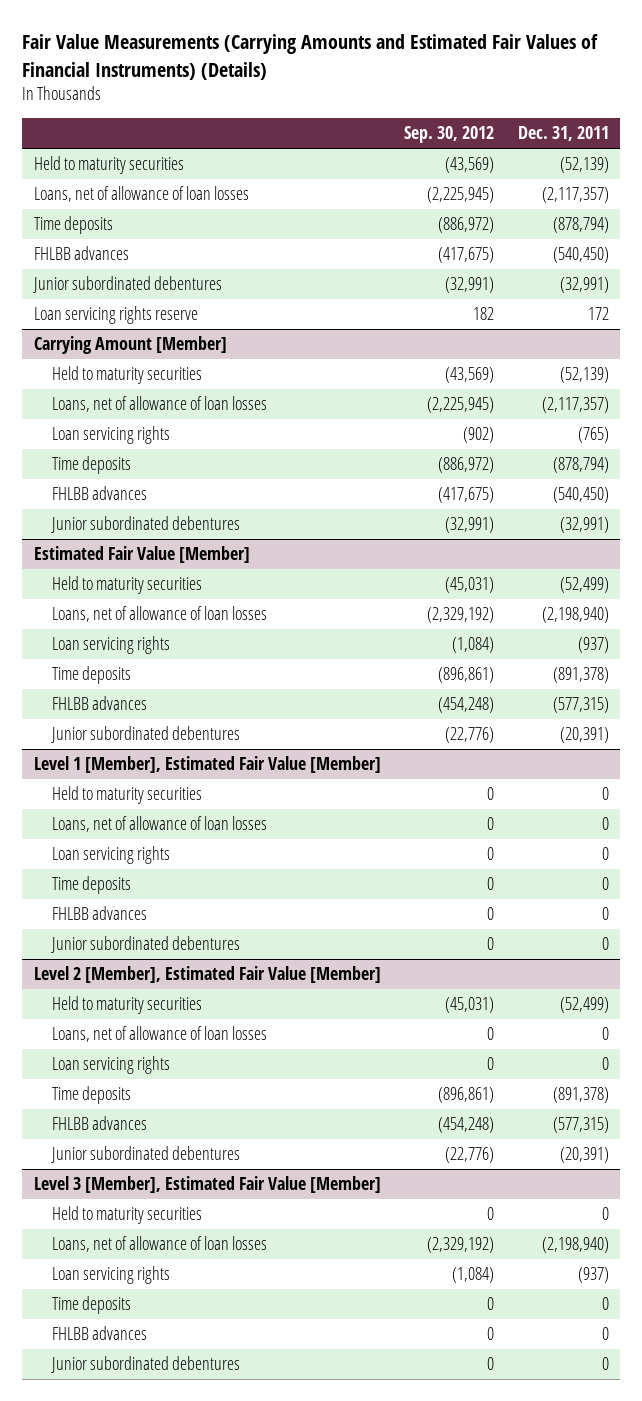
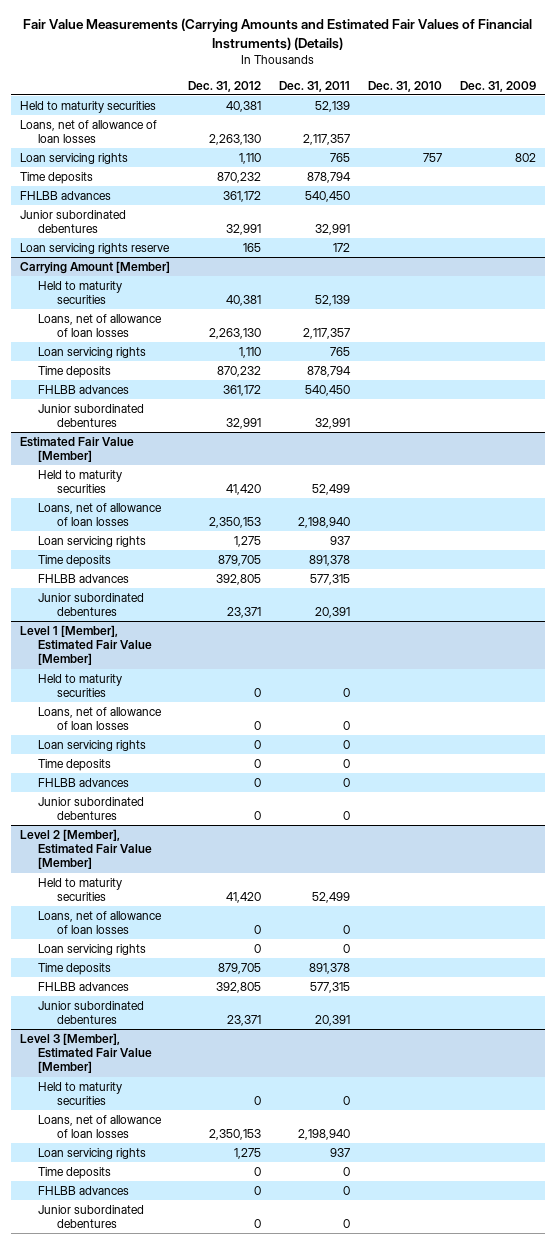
- | Sep. 30, 2012 | Dec. 31, 2011
+ | Dec. 31, 2012 | Dec. 31, 2011 | Dec. 31, 2010 | Dec. 31, 2009
- Held to maturity securities | (43,569) | (52,139)
- Loans, net of allowance of loan losses | (2,225,945) | (2,117,357)
- Time deposits | (886,972) | (878,794)
- FHLBB advances | (417,675) | (540,450)
- Junior subordinated debentures | (32,991) | (32,991)
+ Held to maturity securities | 40,381 | 52,139 | |
+ Loans, net of allowance of loan losses | 2,263,130 | 2,117,357 | |
+ Loan servicing rights | 1,110 | 765 | 757 | 802
+ Time deposits | 870,232 | 878,794 | |
+ FHLBB advances | 361,172 | 540,450 | |
+ Junior subordinated debentures | 32,991 | 32,991 | |
@ Carrying Amount [Member]
- Held to maturity securities | (43,569) | (52,139)
- Loans, net of allowance of loan losses | (2,225,945) | (2,117,357)
- Loan servicing rights | (902) | (765)
- Time deposits | (886,972) | (878,794)
- FHLBB advances | (417,675) | (540,450)
- Junior subordinated debentures | (32,991) | (32,991)
+ Held to maturity securities | 40,381 | 52,139 | |
+ Loans, net of allowance of loan losses | 2,263,130 | 2,117,357 | |
+ Loan servicing rights | 1,110 | 765 | |
+ Time deposits | 870,232 | 878,794 | |
+ FHLBB advances | 361,172 | 540,450 | |
+ Junior subordinated debentures | 32,991 | 32,991 | |
@ Estimated Fair Value [Member]
- Held to maturity securities | (45,031) | (52,499)
- Loans, net of allowance of loan losses | (2,329,192) | (2,198,940)
- Loan servicing rights | (1,084) | (937)
- Time deposits | (896,861) | (891,378)
- FHLBB advances | (454,248) | (577,315)
- Junior subordinated debentures | (22,776) | (20,391)
+ Held to maturity securities | 41,420 | 52,499 | |
+ Loans, net of allowance of loan losses | 2,350,153 | 2,198,940 | |
+ Loan servicing rights | 1,275 | 937 | |
+ Time deposits | 879,705 | 891,378 | |
+ FHLBB advances | 392,805 | 577,315 | |
+ Junior subordinated debentures | 23,371 | 20,391 | |
@ Level 2 [Member], Estimated Fair Value [Member]
- Held to maturity securities | (45,031) | (52,499)
+ Held to maturity securities | 41,420 | 52,499 | |
- Time deposits | (896,861) | (891,378)
- FHLBB advances | (454,248) | (577,315)
- Junior subordinated debentures | (22,776) | (20,391)
+ Time deposits | 879,705 | 891,378 | |
+ FHLBB advances | 392,805 | 577,315 | |
+ Junior subordinated debentures | 23,371 | 20,391 | |
@ Level 3 [Member], Estimated Fair Value [Member]
- Loans, net of allowance of loan losses | (2,329,192) | (2,198,940)
- Loan servicing rights | (1,084) | (937)
+ Loans, net of allowance of loan losses | 2,350,153 | 2,198,940 | |
+ Loan servicing rights | 1,275 | 937 | |

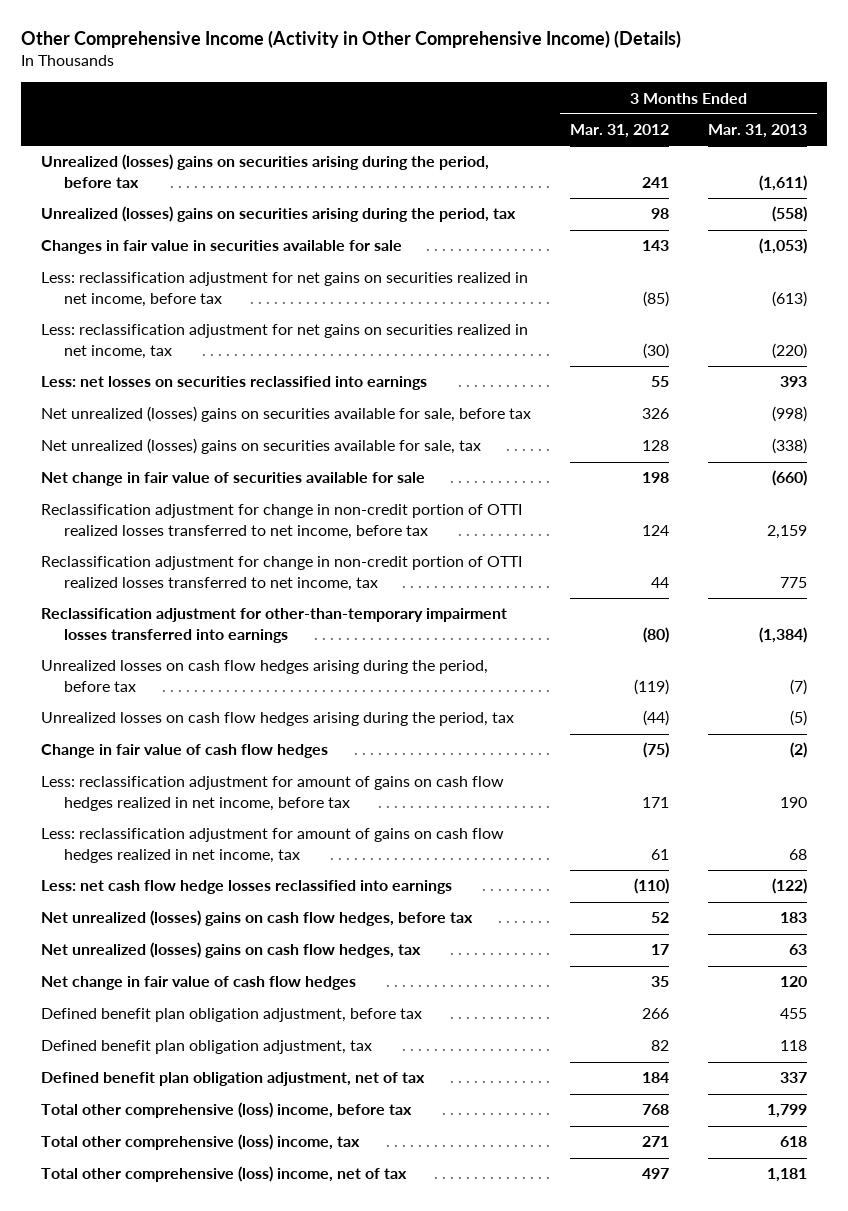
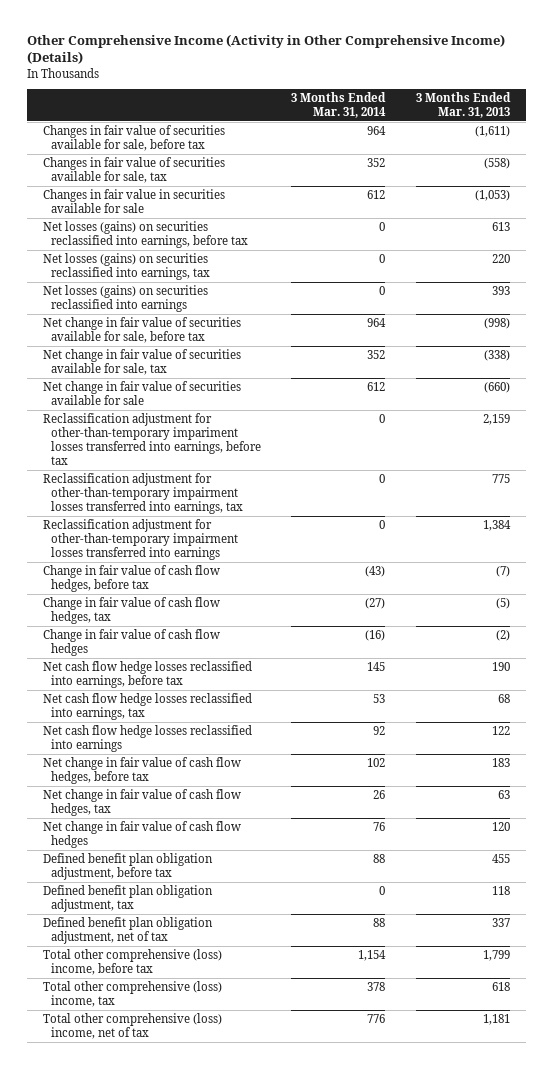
- | 3 Months Ended Mar. 31, 2012 | 3 Months Ended Mar. 31, 2013
+ | 3 Months Ended Mar. 31, 2014 | 3 Months Ended Mar. 31, 2013
- Unrealized (losses) gains on securities arising during the period, before tax | 241 | (1,611)
- Unrealized (losses) gains on securities arising during the period, tax | 98 | (558)
+ Changes in fair value of securities available for sale, before tax | 964 | (1,611)
+ Changes in fair value of securities available for sale, tax | 352 | (558)
- Less: reclassification adjustment for net gains on securities realized in net income, before tax | (85) | (613)
- Less: reclassification adjustment for net gains on securities realized in net income, tax | (30) | (220)
- Less: net losses on securities reclassified into earnings | 55 | 393
- Net unrealized (losses) gains on securities available for sale, before tax | 326 | (998)
- Net unrealized (losses) gains on securities available for sale, tax | 128 | (338)
+ Net losses (gains) on securities reclassified into earnings, before tax | 0 | 613
+ Net losses (gains) on securities reclassified into earnings, tax | 0 | 220
+ Net losses (gains) on securities reclassified into earnings | 0 | 393
+ Net change in fair value of securities available for sale, before tax | 964 | (998)
+ Net change in fair value of securities available for sale, tax | 352 | (338)
- Reclassification adjustment for change in non-credit portion of OTTI realized losses transferred to net income, before tax | 124 | 2,159
- Reclassification adjustment for change in non-credit portion of OTTI realized losses transferred to net income, tax | 44 | 775
- Reclassification adjustment for other-than-temporary impairment losses transferred into earnings | (80) | (1,384)
- Unrealized losses on cash flow hedges arising during the period, before tax | (119) | (7)
- Unrealized losses on cash flow hedges arising during the period, tax | (44) | (5)
+ Reclassification adjustment for other-than-temporary impariment losses transferred into earnings, before tax | 0 | 2,159
+ Reclassification adjustment for other-than-temporary impairment losses transferred into earnings, tax | 0 | 775
+ Reclassification adjustment for other-than-temporary impairment losses transferred into earnings | 0 | 1,384
+ Change in fair value of cash flow hedges, before tax | (43) | (7)
+ Change in fair value of cash flow hedges, tax | (27) | (5)
- Less: reclassification adjustment for amount of gains on cash flow hedges realized in net income, before tax | 171 | 190
- Less: reclassification adjustment for amount of gains on cash flow hedges realized in net income, tax | 61 | 68
- Less: net cash flow hedge losses reclassified into earnings | (110) | (122)
- Net unrealized (losses) gains on cash flow hedges, before tax | 52 | 183
- Net unrealized (losses) gains on cash flow hedges, tax | 17 | 63
+ Net cash flow hedge losses reclassified into earnings, before tax | 145 | 190
+ Net cash flow hedge losses reclassified into earnings, tax | 53 | 68
+ Net cash flow hedge losses reclassified into earnings | 92 | 122
+ Net change in fair value of cash flow hedges, before tax | 102 | 183
+ Net change in fair value of cash flow hedges, tax | 26 | 63

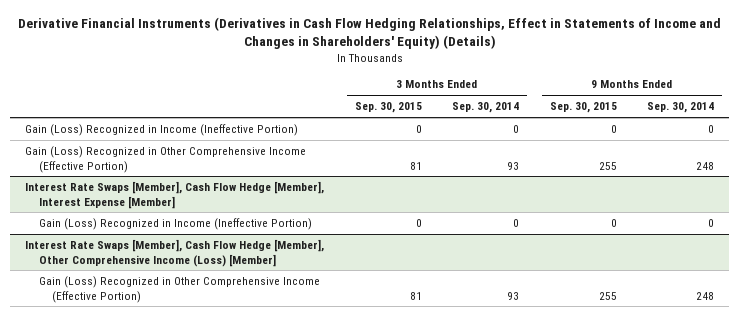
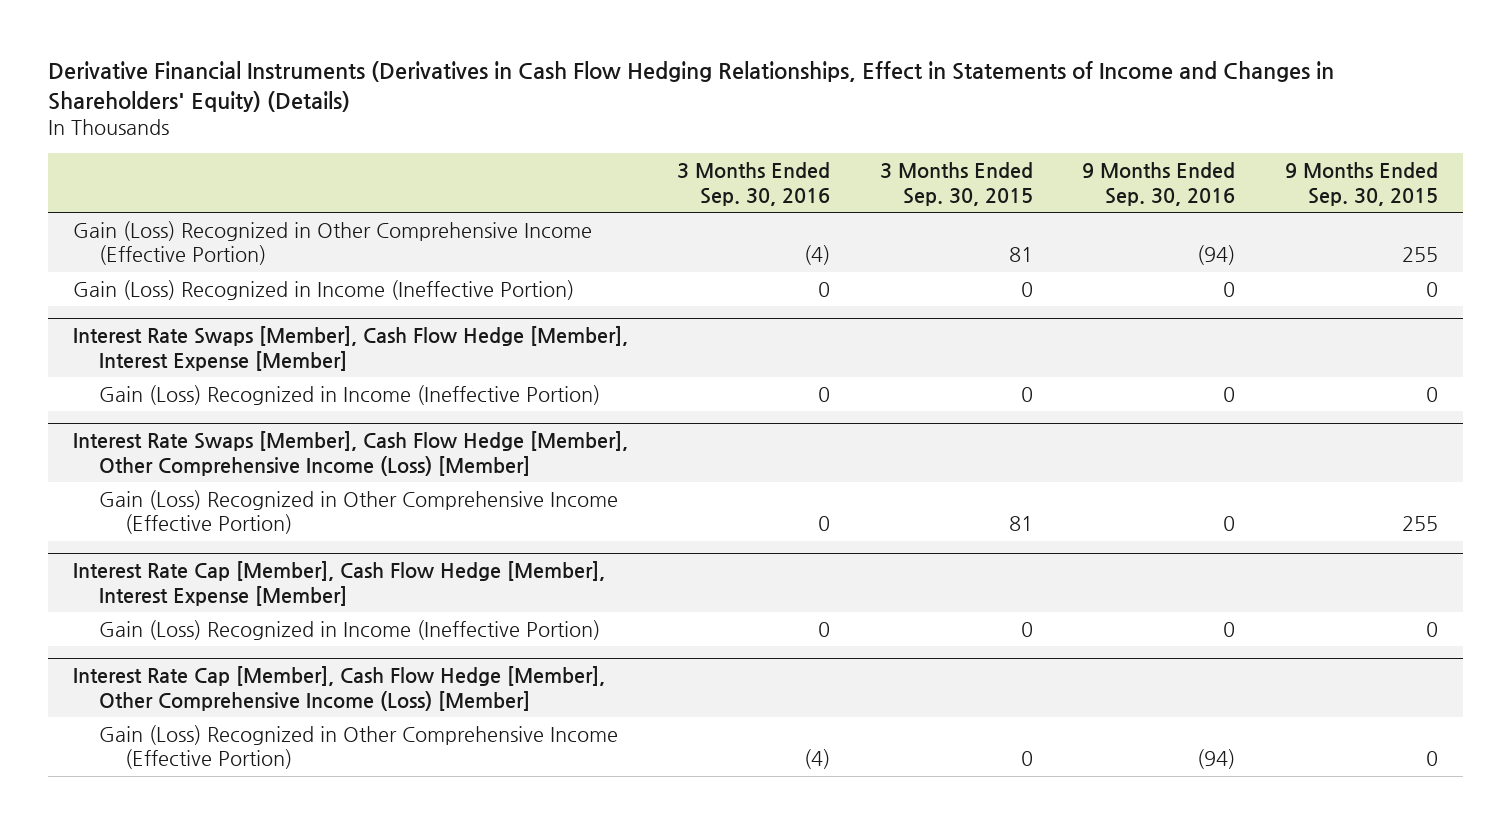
- | 3 Months Ended Sep. 30, 2015 | 3 Months Ended Sep. 30, 2014 | 9 Months Ended Sep. 30, 2015 | 9 Months Ended Sep. 30, 2014
+ | 3 Months Ended Sep. 30, 2016 | 3 Months Ended Sep. 30, 2015 | 9 Months Ended Sep. 30, 2016 | 9 Months Ended Sep. 30, 2015
moved down: Gain (Loss) Recognized in Income (Ineffective Portion) | 0 | 0 | 0 | 0
+ Interest Rate Cap [Member], Cash Flow Hedge [Member], Interest Expense [Member]
+ Gain (Loss) Recognized in Income (Ineffective Portion) | 0 | 0 | 0 | 0
+ Interest Rate Cap [Member], Cash Flow Hedge [Member], Other Comprehensive Income (Loss) [Member]
+ Gain (Loss) Recognized in Other Comprehensive Income (Effective Portion) | (4) | 0 | (94) | 0

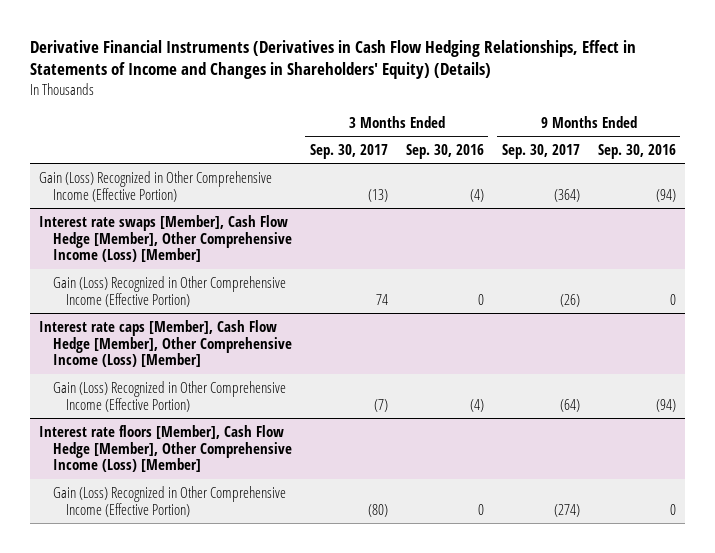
- | 3 Months Ended Sep. 30, 2016 | 3 Months Ended Sep. 30, 2015 | 9 Months Ended Sep. 30, 2016 | 9 Months Ended Sep. 30, 2015
+ | 3 Months Ended Sep. 30, 2017 | 3 Months Ended Sep. 30, 2016 | 9 Months Ended Sep. 30, 2017 | 9 Months Ended Sep. 30, 2016
- Gain (Loss) Recognized in Income (Ineffective Portion) | 0 | 0 | 0 | 0
- Interest Rate Swaps [Member], Cash Flow Hedge [Member], Interest Expense [Member]
- Gain (Loss) Recognized in Income (Ineffective Portion) | 0 | 0 | 0 | 0
- Interest Rate Swaps [Member], Cash Flow Hedge [Member], Other Comprehensive Income (Loss) [Member]
+ Interest rate swaps [Member], Cash Flow Hedge [Member], Other Comprehensive Income (Loss) [Member]
- Interest Rate Cap [Member], Cash Flow Hedge [Member], Interest Expense [Member]
- Gain (Loss) Recognized in Income (Ineffective Portion) | 0 | 0 | 0 | 0
- Interest Rate Cap [Member], Cash Flow Hedge [Member], Other Comprehensive Income (Loss) [Member]
+ Interest rate caps [Member], Cash Flow Hedge [Member], Other Comprehensive Income (Loss) [Member]
+ Interest rate floors [Member], Cash Flow Hedge [Member], Other Comprehensive Income (Loss) [Member]
+ Gain (Loss) Recognized in Other Comprehensive Income (Effective Portion) | (80) | 0 | (274) | 0

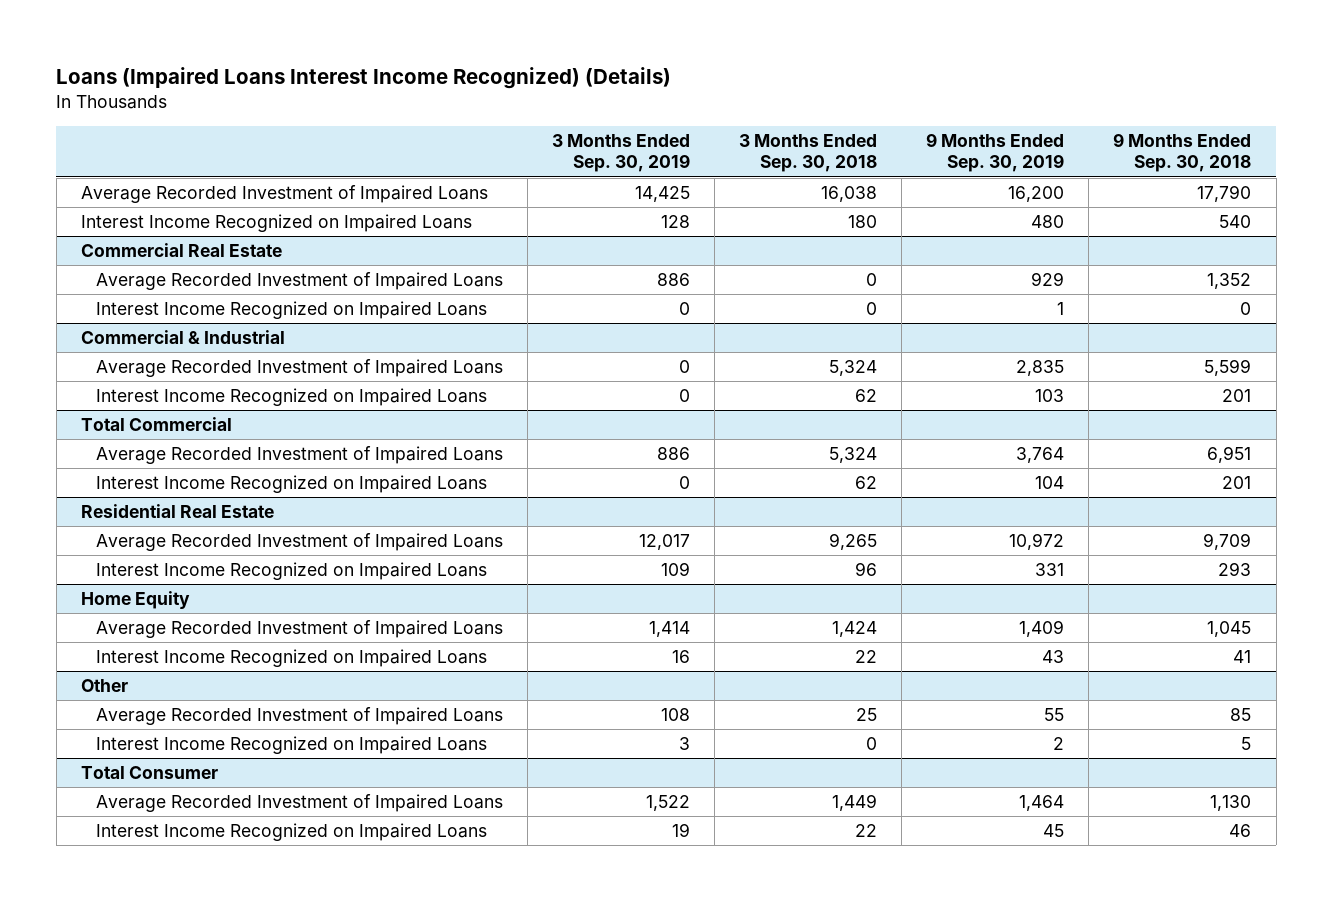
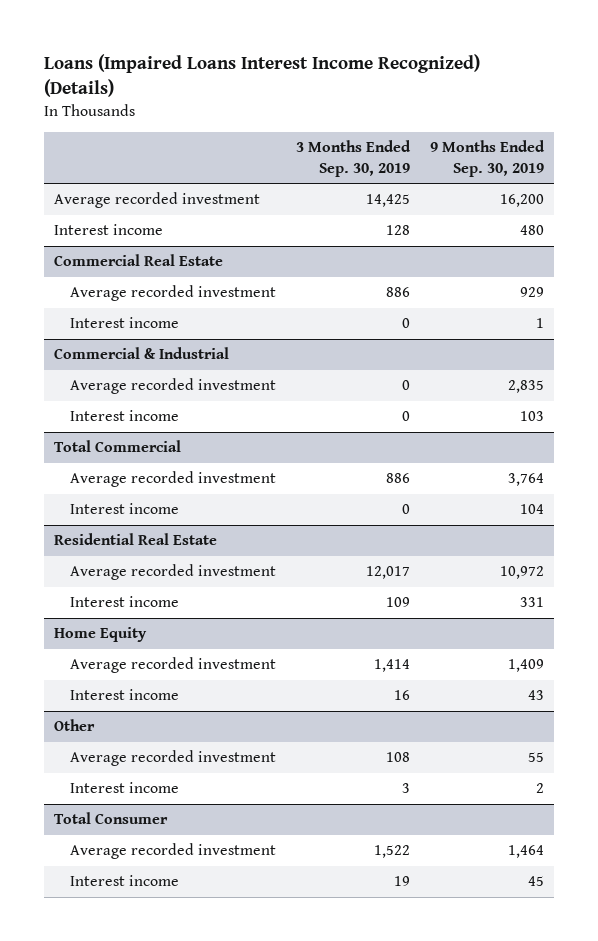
- | 3 Months Ended Sep. 30, 2019 | 3 Months Ended Sep. 30, 2018 | 9 Months Ended Sep. 30, 2019 | 9 Months Ended Sep. 30, 2018
+ | 3 Months Ended Sep. 30, 2019 | 9 Months Ended Sep. 30, 2019
- Average Recorded Investment of Impaired Loans | 14,425 | 16,038 | 16,200 | 17,790
- Interest Income Recognized on Impaired Loans | 128 | 180 | 480 | 540
+ Average recorded investment | 14,425 | 16,200
+ Interest income | 128 | 480
@ Commercial Real Estate
- Average Recorded Investment of Impaired Loans | 886 | 0 | 929 | 1,352
- Interest Income Recognized on Impaired Loans | 0 | 0 | 1 | 0
+ Average recorded investment | 886 | 929
+ Interest income | 0 | 1
@ Commercial & Industrial
- Average Recorded Investment of Impaired Loans | 0 | 5,324 | 2,835 | 5,599
- Interest Income Recognized on Impaired Loans | 0 | 62 | 103 | 201
+ Average recorded investment | 0 | 2,835
+ Interest income | 0 | 103
@ Total Commercial
- Average Recorded Investment of Impaired Loans | 886 | 5,324 | 3,764 | 6,951
- Interest Income Recognized on Impaired Loans | 0 | 62 | 104 | 201
+ Average recorded investment | 886 | 3,764
+ Interest income | 0 | 104
@ Residential Real Estate
- Average Recorded Investment of Impaired Loans | 12,017 | 9,265 | 10,972 | 9,709
- Interest Income Recognized on Impaired Loans | 109 | 96 | 331 | 293
+ Average recorded investment | 12,017 | 10,972
+ Interest income | 109 | 331
@ Home Equity
- Average Recorded Investment of Impaired Loans | 1,414 | 1,424 | 1,409 | 1,045
- Interest Income Recognized on Impaired Loans | 16 | 22 | 43 | 41
+ Average recorded investment | 1,414 | 1,409
+ Interest income | 16 | 43
@ Other
- Average Recorded Investment of Impaired Loans | 108 | 25 | 55 | 85
- Interest Income Recognized on Impaired Loans | 3 | 0 | 2 | 5
+ Average recorded investment | 108 | 55
+ Interest income | 3 | 2
@ Total Consumer
- Average Recorded Investment of Impaired Loans | 1,522 | 1,449 | 1,464 | 1,130
- Interest Income Recognized on Impaired Loans | 19 | 22 | 45 | 46
+ Average recorded investment | 1,522 | 1,464
+ Interest income | 19 | 45

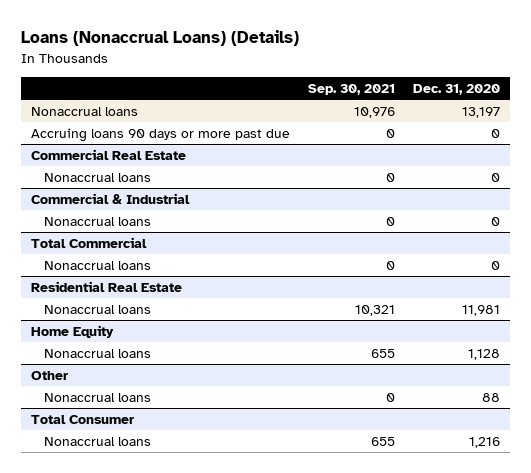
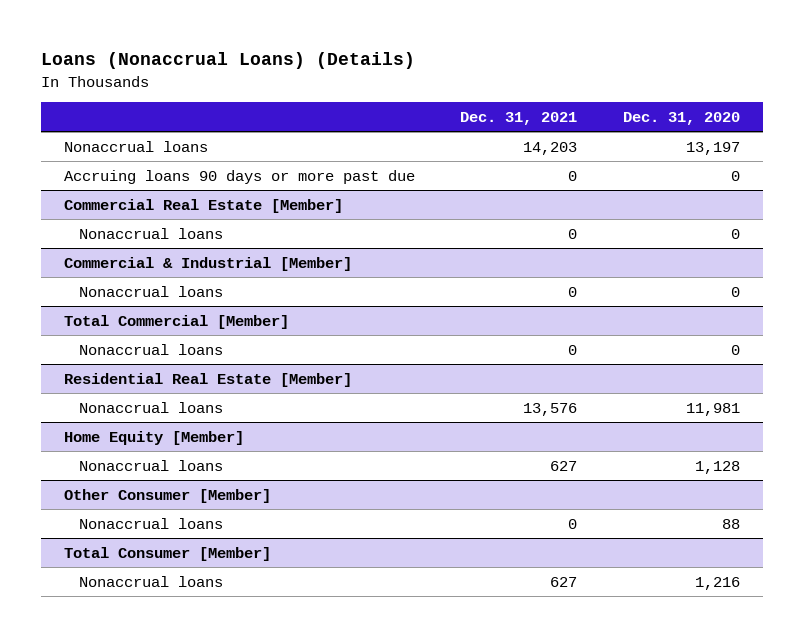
- | Sep. 30, 2021 | Dec. 31, 2020
+ | Dec. 31, 2021 | Dec. 31, 2020
- Commercial Real Estate
+ Commercial Real Estate [Member]
- Commercial & Industrial
+ Commercial & Industrial [Member]
- Total Commercial
+ Total Commercial [Member]
- Residential Real Estate
+ Residential Real Estate [Member]
- Home Equity
+ Home Equity [Member]
- Other
+ Other Consumer [Member]
- Total Consumer
+ Total Consumer [Member]

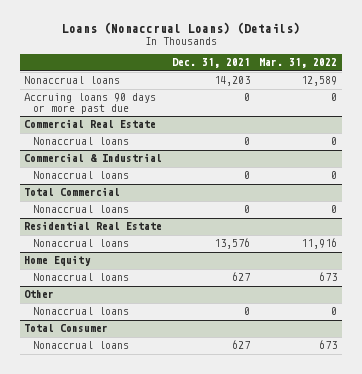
- | Dec. 31, 2021 | Dec. 31, 2020
+ | Dec. 31, 2021 | Mar. 31, 2022
- Commercial Real Estate [Member]
+ Commercial Real Estate
- Commercial & Industrial [Member]
+ Commercial & Industrial
- Total Commercial [Member]
+ Total Commercial
- Residential Real Estate [Member]
+ Residential Real Estate
- Home Equity [Member]
+ Home Equity
- Other Consumer [Member]
+ Other
- Total Consumer [Member]
+ Total Consumer

